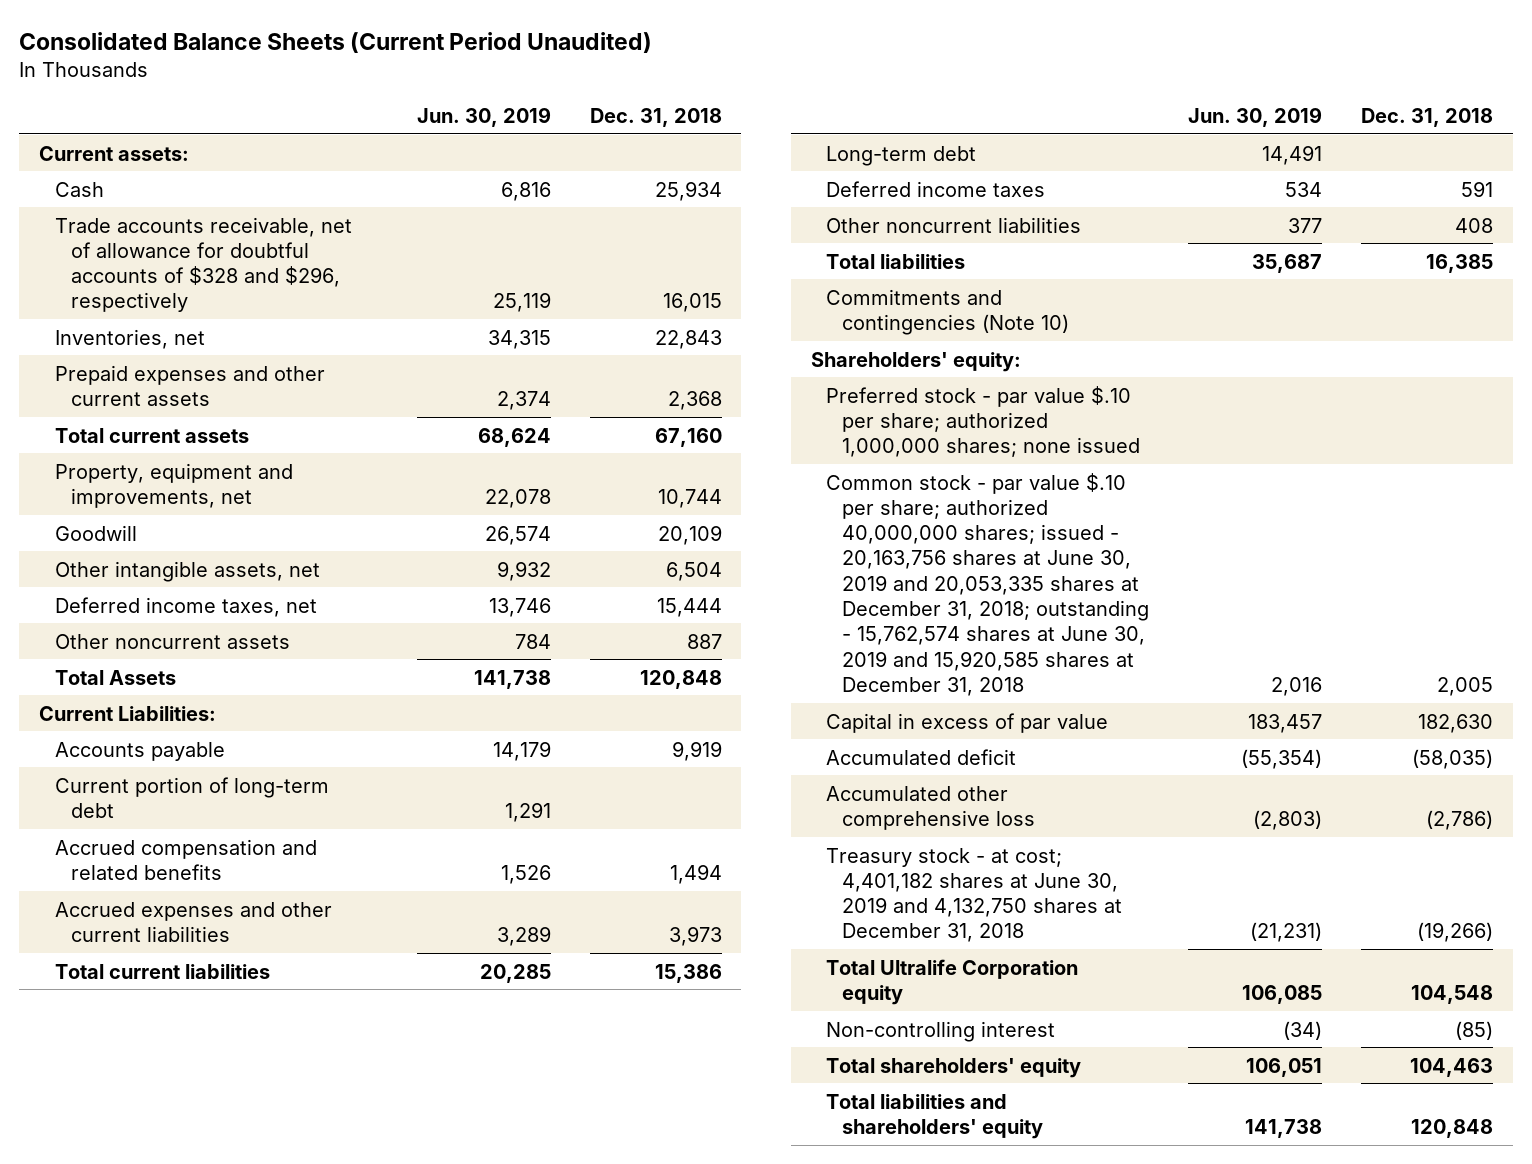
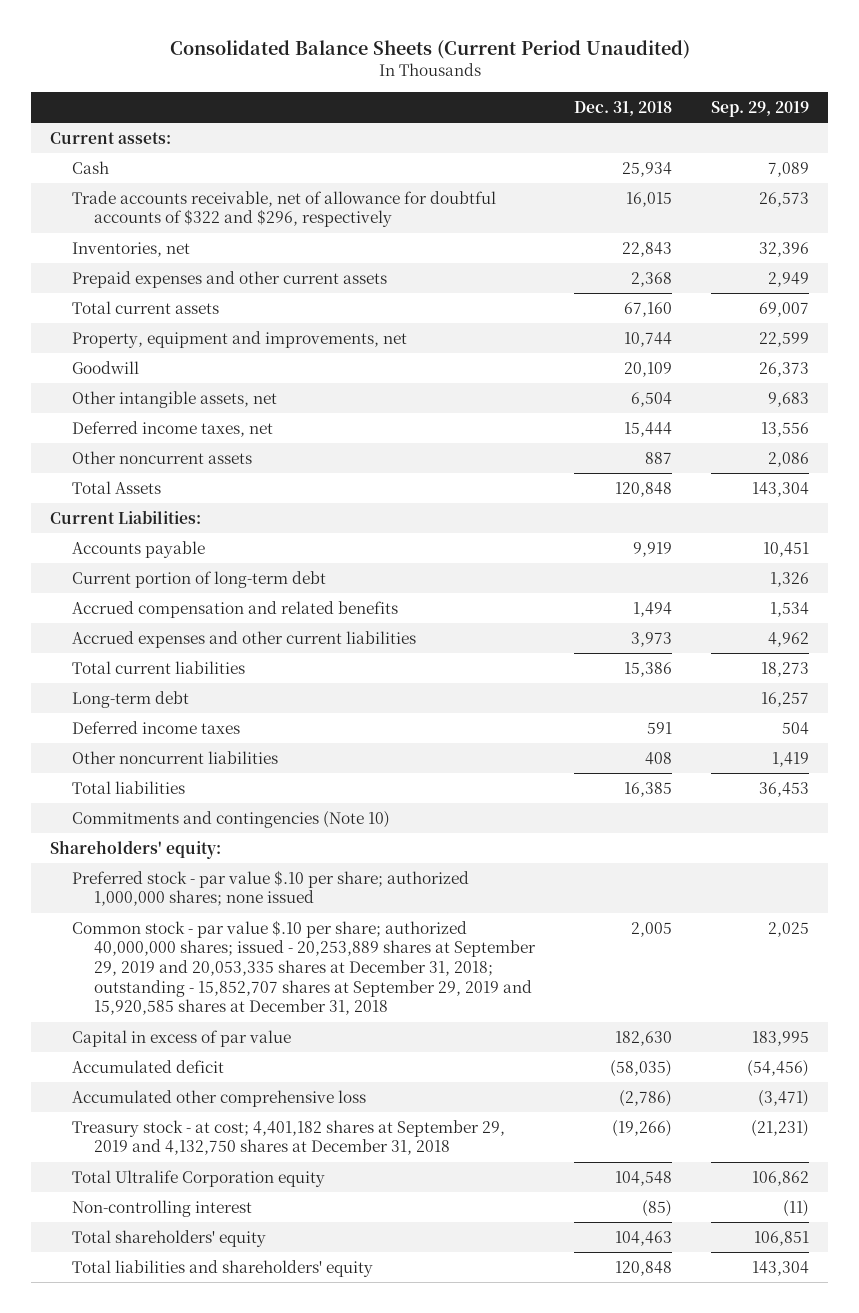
- | Jun. 30, 2019 | Dec. 31, 2018
+ | Dec. 31, 2018 | Sep. 29, 2019
- Trade accounts receivable, net of allowance for doubtful accounts of $328 and $296, respectively | 25,119 | 16,015
+ Trade accounts receivable, net of allowance for doubtful accounts of $322 and $296, respectively | 16,015 | 26,573
- Common stock - par value $.10 per share; authorized 40,000,000 shares; issued - 20,163,756 shares at June 30, 2019 and 20,053,335 shares at December 31, 2018; outstanding - 15,762,574 shares at June 30, 2019 and 15,920,585 shares at December 31, 2018 | 2,016 | 2,005
+ Common stock - par value $.10 per share; authorized 40,000,000 shares; issued - 20,253,889 shares at September 29, 2019 and 20,053,335 shares at December 31, 2018; outstanding - 15,852,707 shares at September 29, 2019 and 15,920,585 shares at December 31, 2018 | 2,005 | 2,025
- Treasury stock - at cost; 4,401,182 shares at June 30, 2019 and 4,132,750 shares at December 31, 2018 | (21,231) | (19,266)
+ Treasury stock - at cost; 4,401,182 shares at September 29, 2019 and 4,132,750 shares at December 31, 2018 | (19,266) | (21,231)

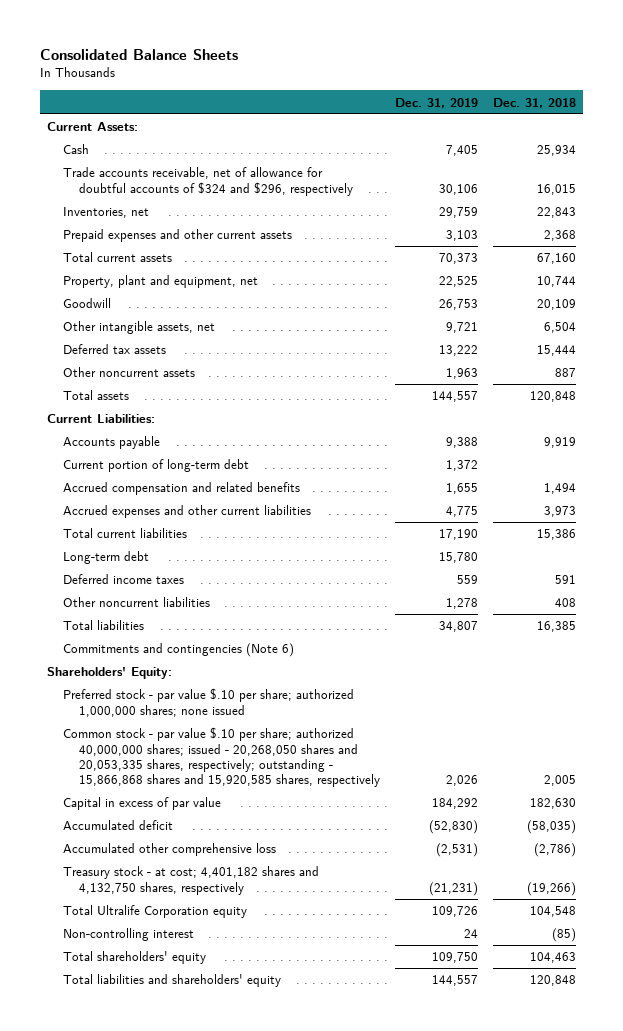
- Consolidated Balance Sheets (Current Period Unaudited)
+ Consolidated Balance Sheets
- | Dec. 31, 2018 | Sep. 29, 2019
+ | Dec. 31, 2019 | Dec. 31, 2018
- Current assets:
+ Current Assets:
- Trade accounts receivable, net of allowance for doubtful accounts of $322 and $296, respectively | 16,015 | 26,573
+ Trade accounts receivable, net of allowance for doubtful accounts of $324 and $296, respectively | 30,106 | 16,015
- Property, equipment and improvements, net | 10,744 | 22,599
+ Property, plant and equipment, net | 22,525 | 10,744
- Deferred income taxes, net | 15,444 | 13,556
+ Deferred tax assets | 13,222 | 15,444
- Total Assets | 120,848 | 143,304
+ Total assets | 144,557 | 120,848
- Commitments and contingencies (Note 10)
- Shareholders' equity:
+ Commitments and contingencies (Note 6)
+ Shareholders' Equity:
- Common stock - par value $.10 per share; authorized 40,000,000 shares; issued - 20,253,889 shares at September 29, 2019 and 20,053,335 shares at December 31, 2018; outstanding - 15,852,707 shares at September 29, 2019 and 15,920,585 shares at December 31, 2018 | 2,005 | 2,025
+ Common stock - par value $.10 per share; authorized 40,000,000 shares; issued - 20,268,050 shares and 20,053,335 shares, respectively; outstanding - 15,866,868 shares and 15,920,585 shares, respectively | 2,026 | 2,005
- Treasury stock - at cost; 4,401,182 shares at September 29, 2019 and 4,132,750 shares at December 31, 2018 | (19,266) | (21,231)
+ Treasury stock - at cost; 4,401,182 shares and 4,132,750 shares, respectively | (21,231) | (19,266)

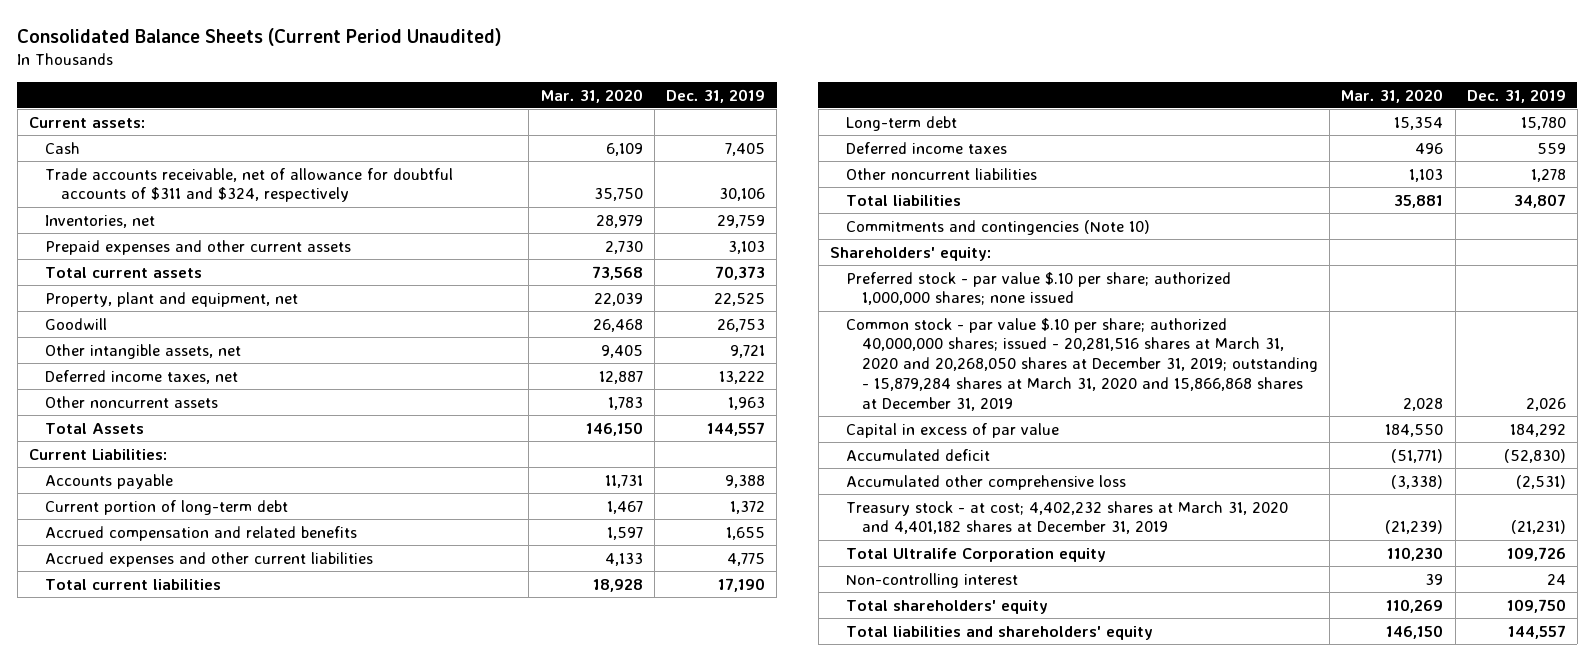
- Consolidated Balance Sheets
+ Consolidated Balance Sheets (Current Period Unaudited)
- | Dec. 31, 2019 | Dec. 31, 2018
+ | Mar. 31, 2020 | Dec. 31, 2019
- Current Assets:
+ Current assets:
- Trade accounts receivable, net of allowance for doubtful accounts of $324 and $296, respectively | 30,106 | 16,015
+ Trade accounts receivable, net of allowance for doubtful accounts of $311 and $324, respectively | 35,750 | 30,106
- Deferred tax assets | 13,222 | 15,444
+ Deferred income taxes, net | 12,887 | 13,222
- Total assets | 144,557 | 120,848
+ Total Assets | 146,150 | 144,557
- Commitments and contingencies (Note 6)
- Shareholders' Equity:
+ Commitments and contingencies (Note 10)
+ Shareholders' equity:
- Common stock - par value $.10 per share; authorized 40,000,000 shares; issued - 20,268,050 shares and 20,053,335 shares, respectively; outstanding - 15,866,868 shares and 15,920,585 shares, respectively | 2,026 | 2,005
+ Common stock - par value $.10 per share; authorized 40,000,000 shares; issued - 20,281,516 shares at March 31, 2020 and 20,268,050 shares at December 31, 2019; outstanding - 15,879,284 shares at March 31, 2020 and 15,866,868 shares at December 31, 2019 | 2,028 | 2,026
- Treasury stock - at cost; 4,401,182 shares and 4,132,750 shares, respectively | (21,231) | (19,266)
+ Treasury stock - at cost; 4,402,232 shares at March 31, 2020 and 4,401,182 shares at December 31, 2019 | (21,239) | (21,231)

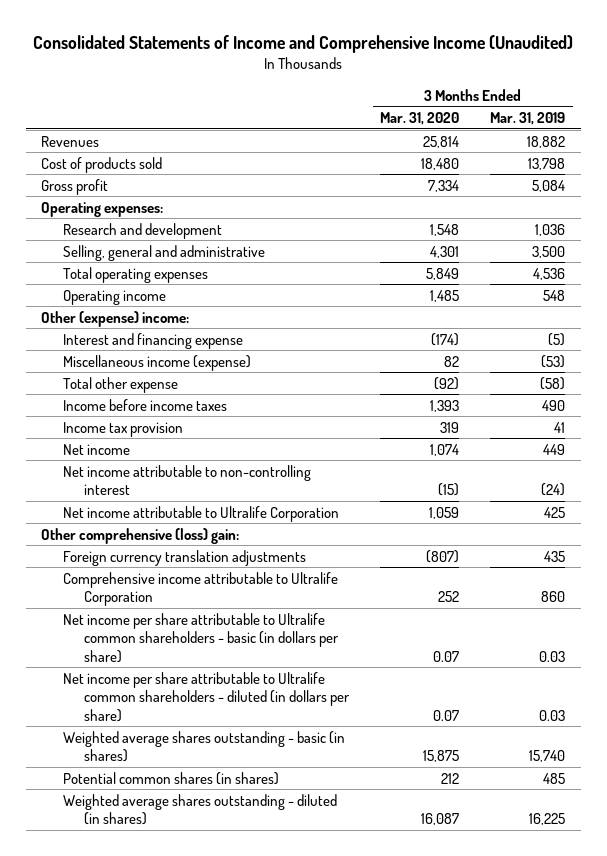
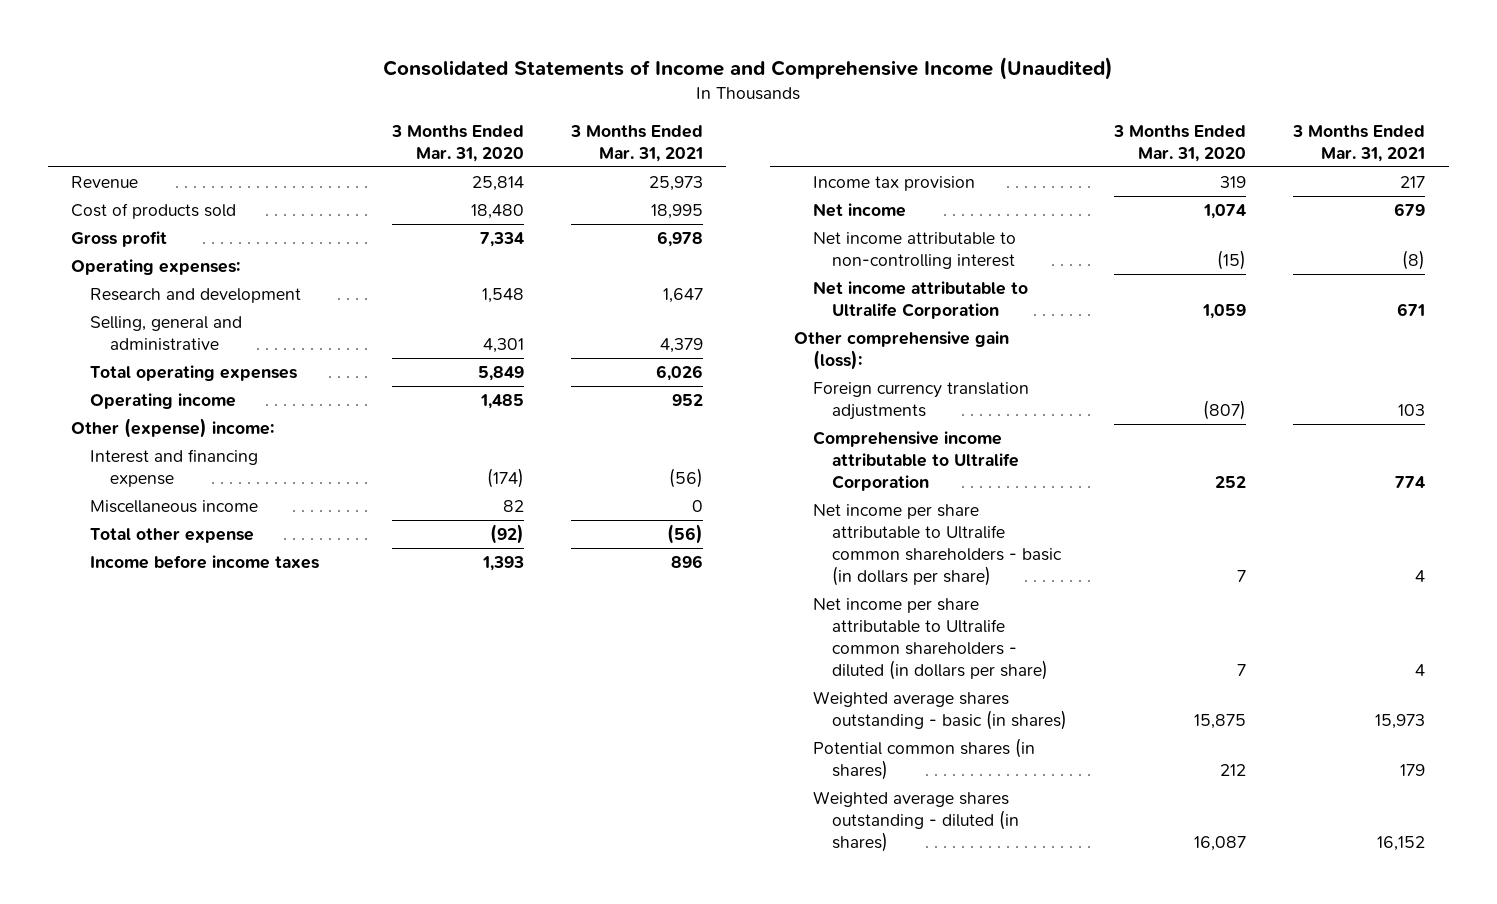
- | 3 Months Ended Mar. 31, 2020 | 3 Months Ended Mar. 31, 2019
+ | 3 Months Ended Mar. 31, 2020 | 3 Months Ended Mar. 31, 2021
- Revenues | 25,814 | 18,882
+ Revenue | 25,814 | 25,973
- Miscellaneous income (expense) | 82 | (53)
+ Miscellaneous income | 82 | 0
- Other comprehensive (loss) gain:
+ Other comprehensive gain (loss):
- Net income per share attributable to Ultralife common shareholders - basic (in dollars per share) | 0.07 | 0.03
- Net income per share attributable to Ultralife common shareholders - diluted (in dollars per share) | 0.07 | 0.03
+ Net income per share attributable to Ultralife common shareholders - basic (in dollars per share) | 7 | 4
+ Net income per share attributable to Ultralife common shareholders - diluted (in dollars per share) | 7 | 4

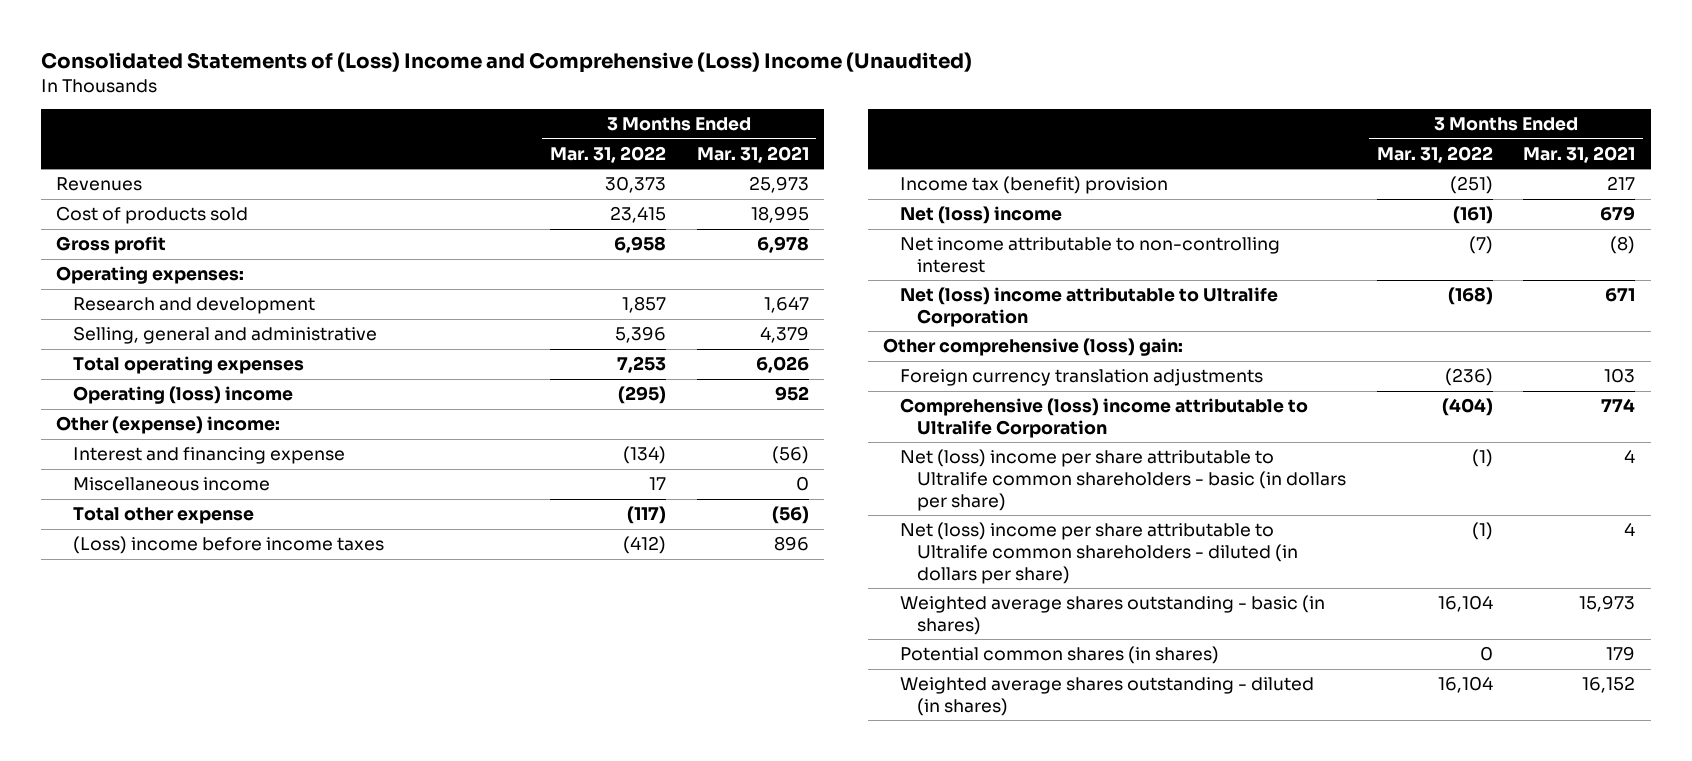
- Consolidated Statements of Income and Comprehensive Income (Unaudited)
+ Consolidated Statements of (Loss) Income and Comprehensive (Loss) Income (Unaudited)
- | 3 Months Ended Mar. 31, 2020 | 3 Months Ended Mar. 31, 2021
+ | 3 Months Ended Mar. 31, 2022 | 3 Months Ended Mar. 31, 2021
- Revenue | 25,814 | 25,973
+ Revenues | 30,373 | 25,973
- Operating income | 1,485 | 952
+ Operating (loss) income | (295) | 952
- Income before income taxes | 1,393 | 896
- Income tax provision | 319 | 217
- Net income | 1,074 | 679
+ (Loss) income before income taxes | (412) | 896
+ Income tax (benefit) provision | (251) | 217
+ Net (loss) income | (161) | 679
- Net income attributable to Ultralife Corporation | 1,059 | 671
- Other comprehensive gain (loss):
+ Net (loss) income attributable to Ultralife Corporation | (168) | 671
+ Other comprehensive (loss) gain:
- Comprehensive income attributable to Ultralife Corporation | 252 | 774
- Net income per share attributable to Ultralife common shareholders - basic (in dollars per share) | 7 | 4
- Net income per share attributable to Ultralife common shareholders - diluted (in dollars per share) | 7 | 4
+ Comprehensive (loss) income attributable to Ultralife Corporation | (404) | 774
+ Net (loss) income per share attributable to Ultralife common shareholders - basic (in dollars per share) | (1) | 4
+ Net (loss) income per share attributable to Ultralife common shareholders - diluted (in dollars per share) | (1) | 4

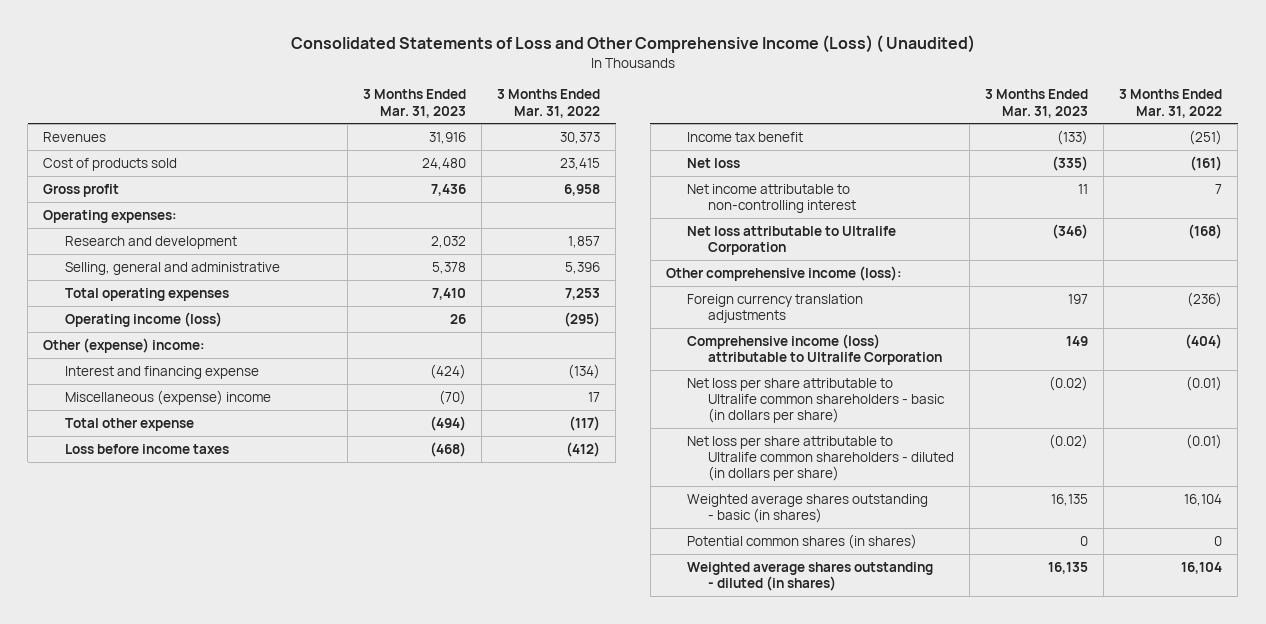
- Consolidated Statements of (Loss) Income and Comprehensive (Loss) Income (Unaudited)
+ Consolidated Statements of Loss and Other Comprehensive Income (Loss) ( Unaudited)
- | 3 Months Ended Mar. 31, 2022 | 3 Months Ended Mar. 31, 2021
+ | 3 Months Ended Mar. 31, 2023 | 3 Months Ended Mar. 31, 2022
- Operating (loss) income | (295) | 952
+ Operating income (loss) | 26 | (295)
- Miscellaneous income | 17 | 0
+ Miscellaneous (expense) income | (70) | 17
- (Loss) income before income taxes | (412) | 896
- Income tax (benefit) provision | (251) | 217
- Net (loss) income | (161) | 679
- Net income attributable to non-controlling interest | (7) | (8)
- Net (loss) income attributable to Ultralife Corporation | (168) | 671
- Other comprehensive (loss) gain:
+ Loss before income taxes | (468) | (412)
+ Income tax benefit | (133) | (251)
+ Net loss | (335) | (161)
+ Net income attributable to non-controlling interest | 11 | 7
+ Net loss attributable to Ultralife Corporation | (346) | (168)
+ Other comprehensive income (loss):
- Comprehensive (loss) income attributable to Ultralife Corporation | (404) | 774
- Net (loss) income per share attributable to Ultralife common shareholders - basic (in dollars per share) | (1) | 4
- Net (loss) income per share attributable to Ultralife common shareholders - diluted (in dollars per share) | (1) | 4
+ Comprehensive income (loss) attributable to Ultralife Corporation | 149 | (404)
+ Net loss per share attributable to Ultralife common shareholders - basic (in dollars per share) | (0.02) | (0.01)
+ Net loss per share attributable to Ultralife common shareholders - diluted (in dollars per share) | (0.02) | (0.01)

